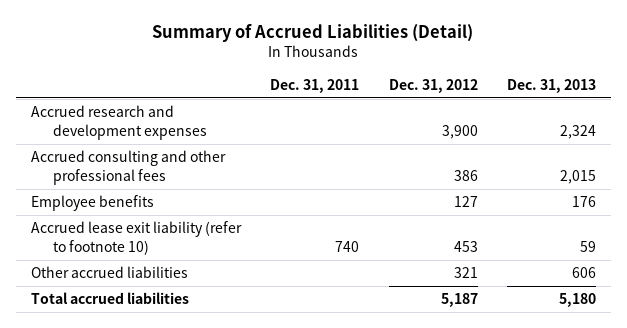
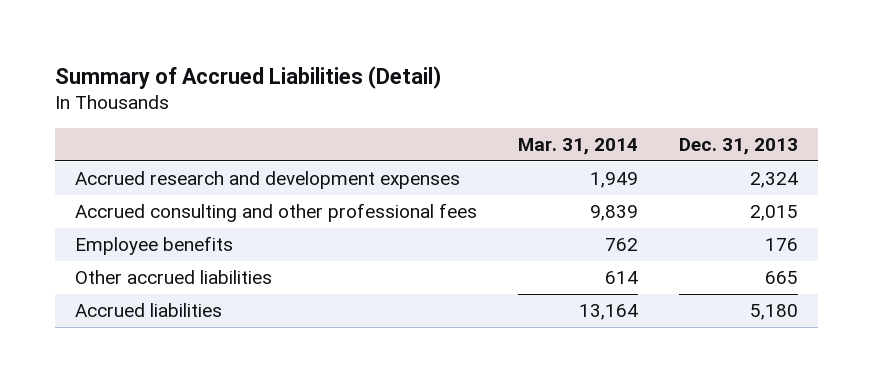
- | Dec. 31, 2011 | Dec. 31, 2012 | Dec. 31, 2013
+ | Mar. 31, 2014 | Dec. 31, 2013
- Accrued lease exit liability (refer to footnote 10) | 740 | 453 | 59
- Other accrued liabilities | | 321 | 606
- Total accrued liabilities | | 5,187 | 5,180
+ Other accrued liabilities | 614 | 665
+ Accrued liabilities | 13,164 | 5,180

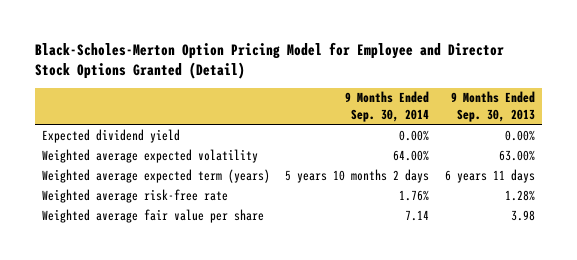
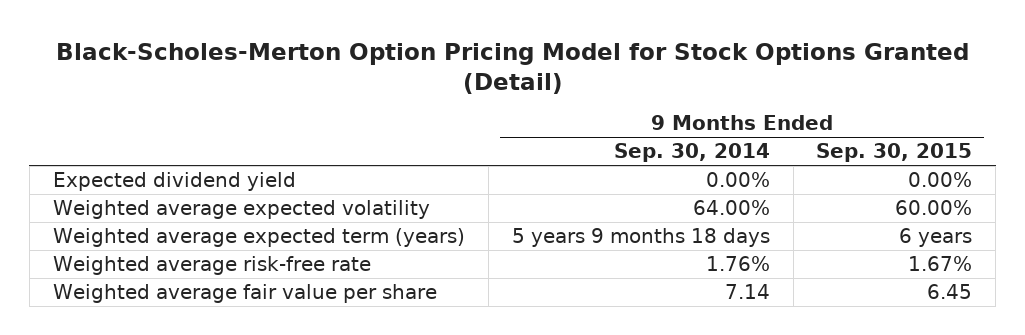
- Black-Scholes-Merton Option Pricing Model for Employee and Director Stock Options Granted (Detail)
+ Black-Scholes-Merton Option Pricing Model for Stock Options Granted (Detail)
- | 9 Months Ended Sep. 30, 2014 | 9 Months Ended Sep. 30, 2013
+ | 9 Months Ended Sep. 30, 2014 | 9 Months Ended Sep. 30, 2015
- Weighted average expected term (years) | 5 years 10 months 2 days | 6 years 11 days
+ Weighted average expected term (years) | 5 years 9 months 18 days | 6 years

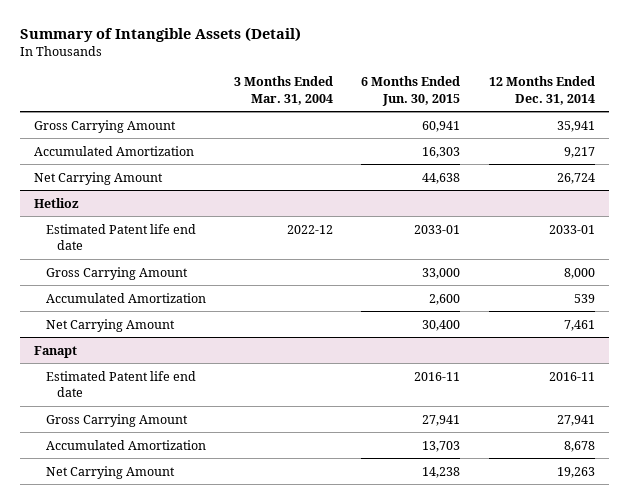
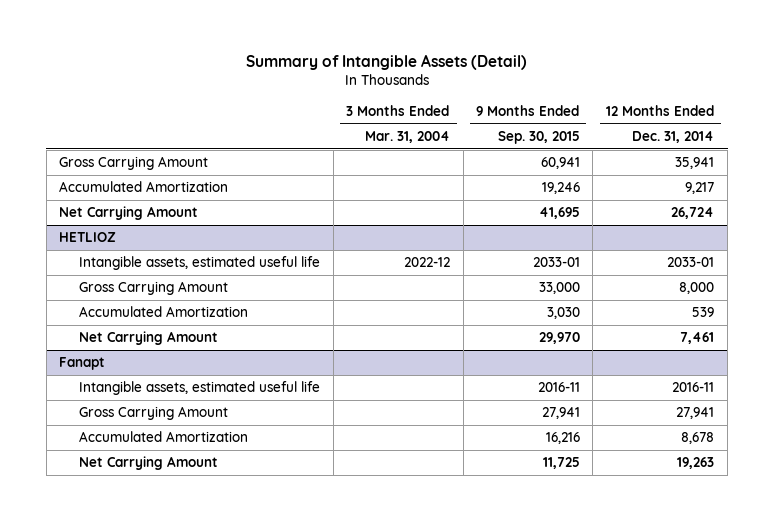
- | 3 Months Ended Mar. 31, 2004 | 6 Months Ended Jun. 30, 2015 | 12 Months Ended Dec. 31, 2014
+ | 3 Months Ended Mar. 31, 2004 | 9 Months Ended Sep. 30, 2015 | 12 Months Ended Dec. 31, 2014
- Hetlioz
- Estimated Patent life end date | 2022-12 | 2033-01 | 2033-01
+ HETLIOZ
+ Intangible assets, estimated useful life | 2022-12 | 2033-01 | 2033-01
@ Fanapt
- Estimated Patent life end date | | 2016-11 | 2016-11
+ Intangible assets, estimated useful life | | 2016-11 | 2016-11

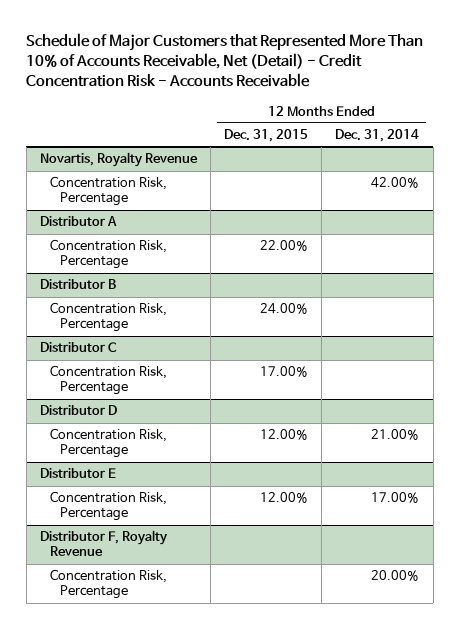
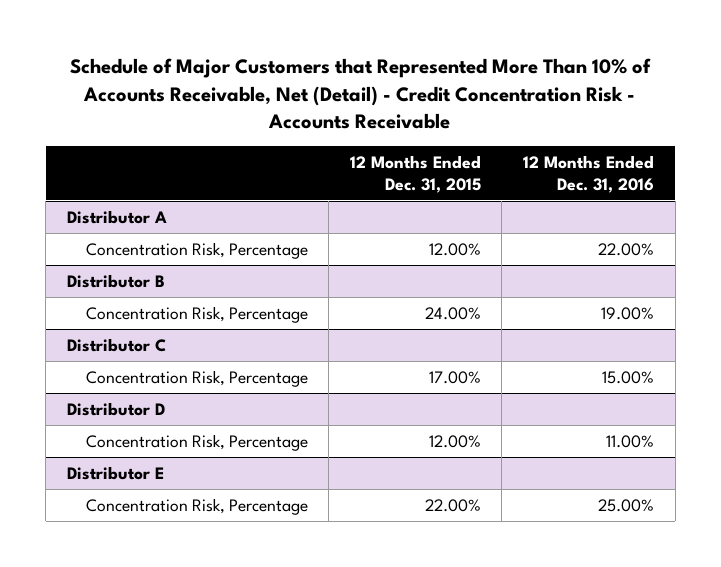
- | 12 Months Ended Dec. 31, 2015 | 12 Months Ended Dec. 31, 2014
+ | 12 Months Ended Dec. 31, 2015 | 12 Months Ended Dec. 31, 2016
- Novartis, Royalty Revenue
- Concentration Risk, Percentage | | 42.00%
@ Distributor A
- Concentration Risk, Percentage | 22.00% |
+ Concentration Risk, Percentage | 12.00% | 22.00%
@ Distributor E
- Concentration Risk, Percentage | 12.00% | 17.00%
- Distributor F, Royalty Revenue
- Concentration Risk, Percentage | | 20.00%
@ Distributor E
+ Concentration Risk, Percentage | 22.00% | 25.00%

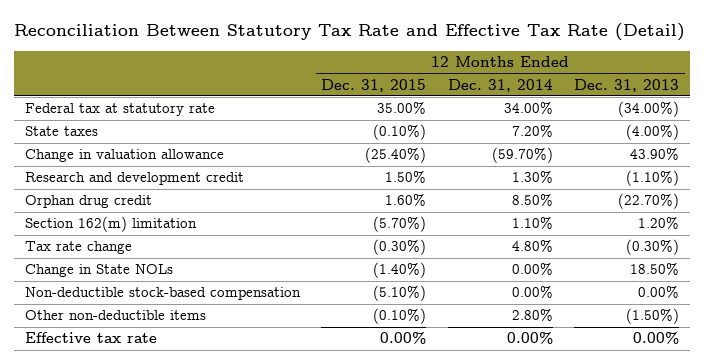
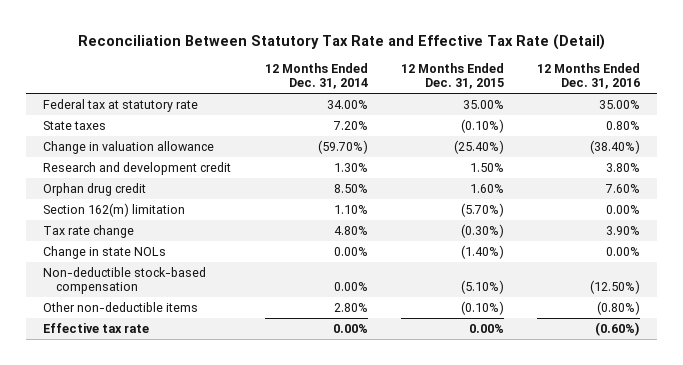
- | 12 Months Ended Dec. 31, 2015 | 12 Months Ended Dec. 31, 2014 | 12 Months Ended Dec. 31, 2013
+ | 12 Months Ended Dec. 31, 2014 | 12 Months Ended Dec. 31, 2015 | 12 Months Ended Dec. 31, 2016
- Change in State NOLs | (1.40%) | 0.00% | 18.50%
+ Change in state NOLs | 0.00% | (1.40%) | 0.00%

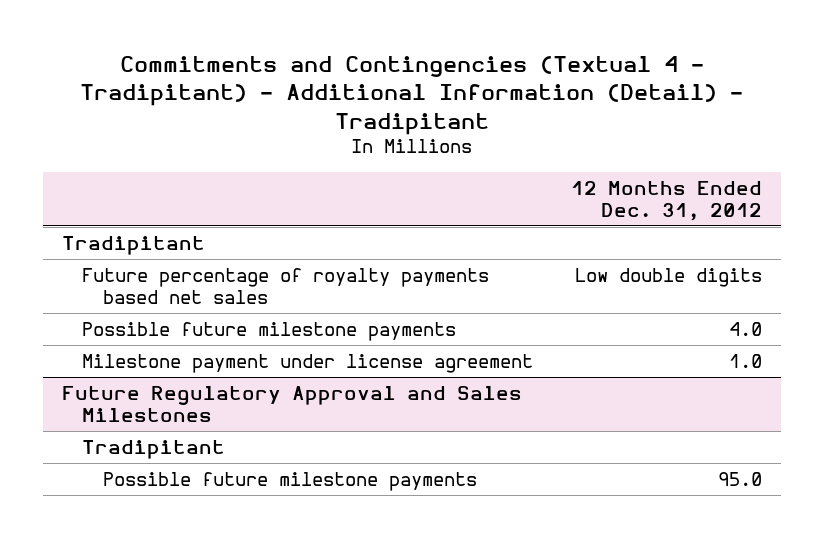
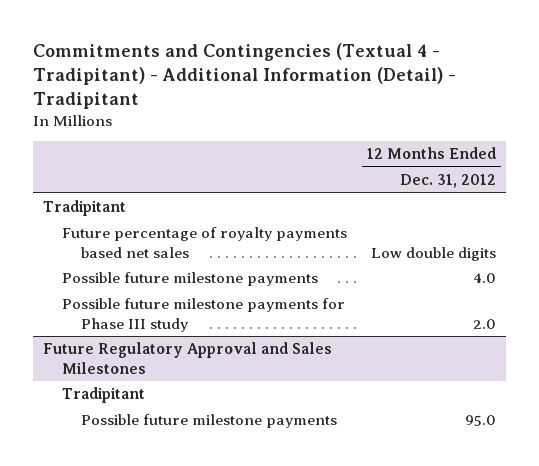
- Milestone payment under license agreement | 1.0
+ Possible future milestone payments for Phase III study | 2.0

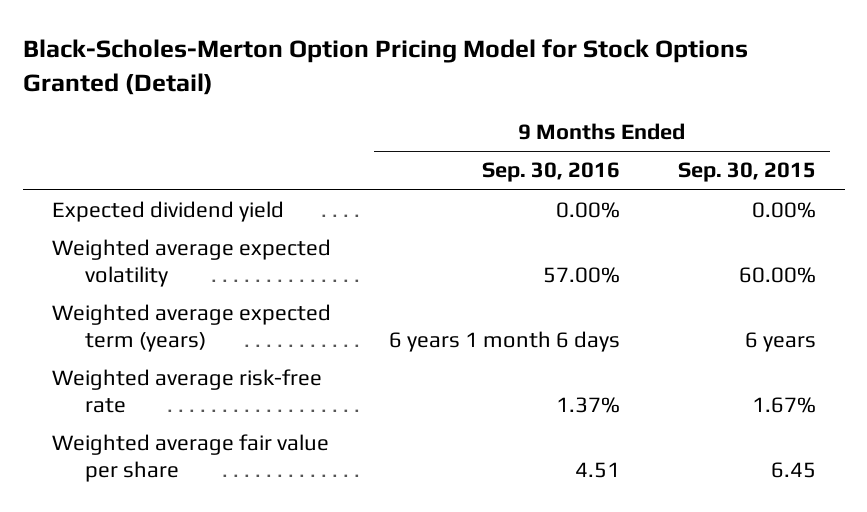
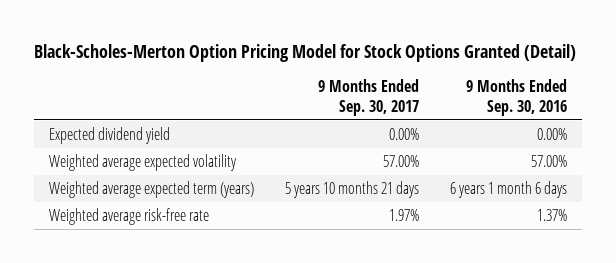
- | 9 Months Ended Sep. 30, 2016 | 9 Months Ended Sep. 30, 2015
+ | 9 Months Ended Sep. 30, 2017 | 9 Months Ended Sep. 30, 2016
- Weighted average fair value per share | 4.51 | 6.45

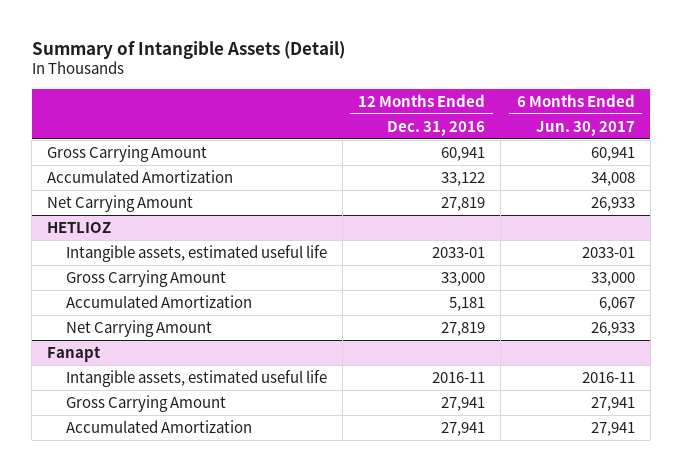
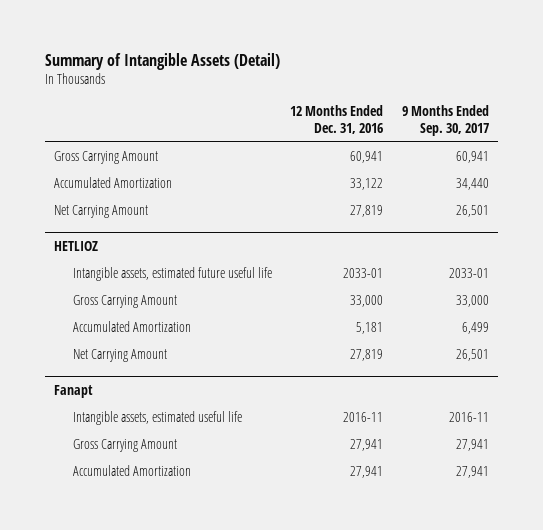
- | 12 Months Ended Dec. 31, 2016 | 6 Months Ended Jun. 30, 2017
+ | 12 Months Ended Dec. 31, 2016 | 9 Months Ended Sep. 30, 2017
@ HETLIOZ
- Intangible assets, estimated useful life | 2033-01 | 2033-01
+ Intangible assets, estimated future useful life | 2033-01 | 2033-01

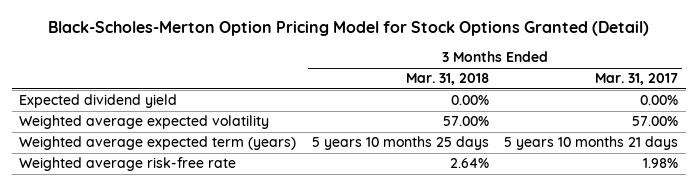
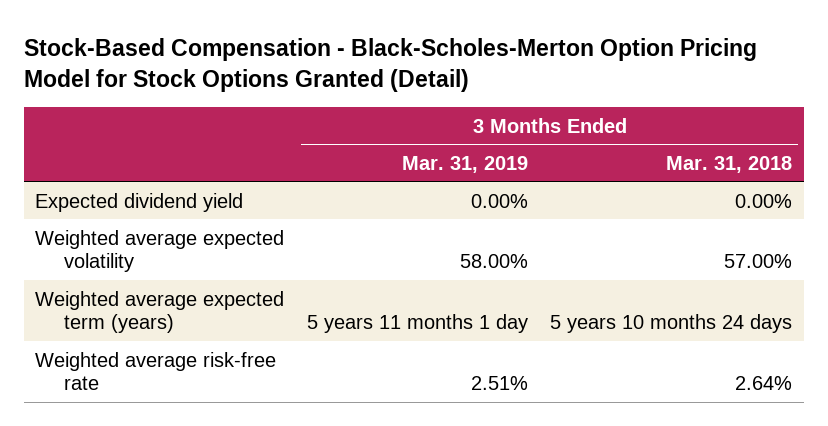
- Black-Scholes-Merton Option Pricing Model for Stock Options Granted (Detail)
+ Stock-Based Compensation - Black-Scholes-Merton Option Pricing Model for Stock Options Granted (Detail)
- | 3 Months Ended Mar. 31, 2018 | 3 Months Ended Mar. 31, 2017
+ | 3 Months Ended Mar. 31, 2019 | 3 Months Ended Mar. 31, 2018
- Weighted average expected term (years) | 5 years 10 months 25 days | 5 years 10 months 21 days
+ Weighted average expected term (years) | 5 years 11 months 1 day | 5 years 10 months 24 days

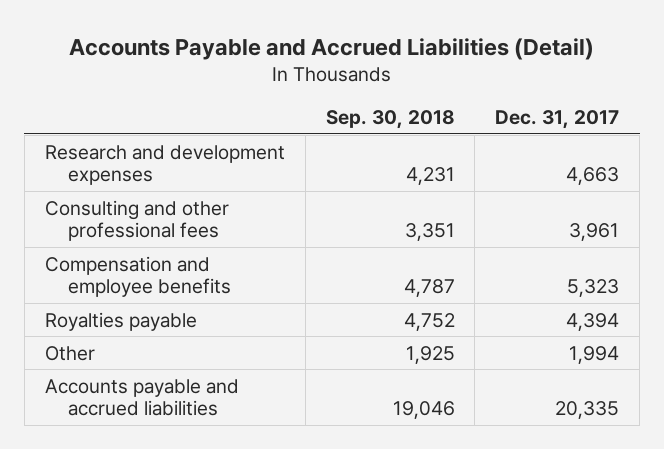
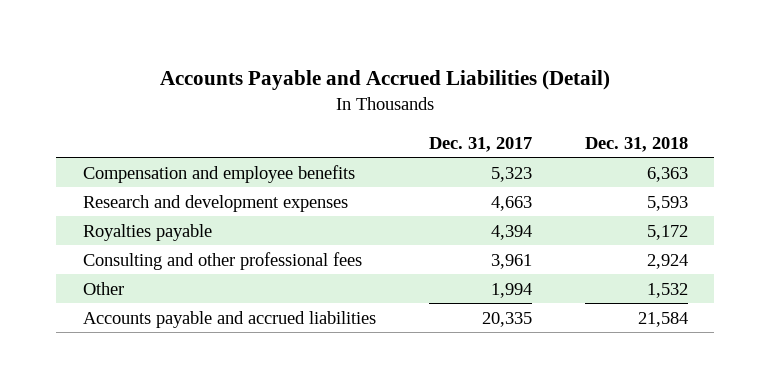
- | Sep. 30, 2018 | Dec. 31, 2017
+ | Dec. 31, 2017 | Dec. 31, 2018
moved down: Research and development expenses | 4,663 | 5,593
moved down: Consulting and other professional fees | 3,961 | 2,924

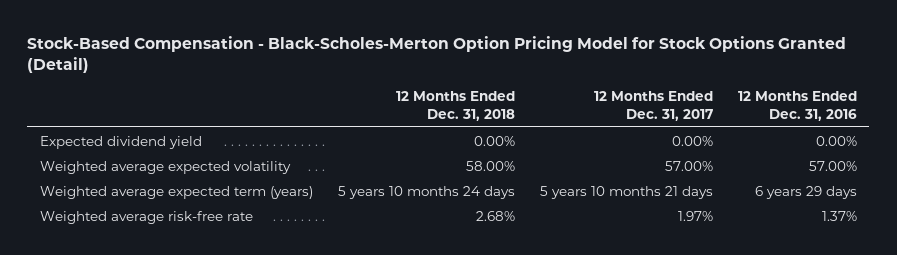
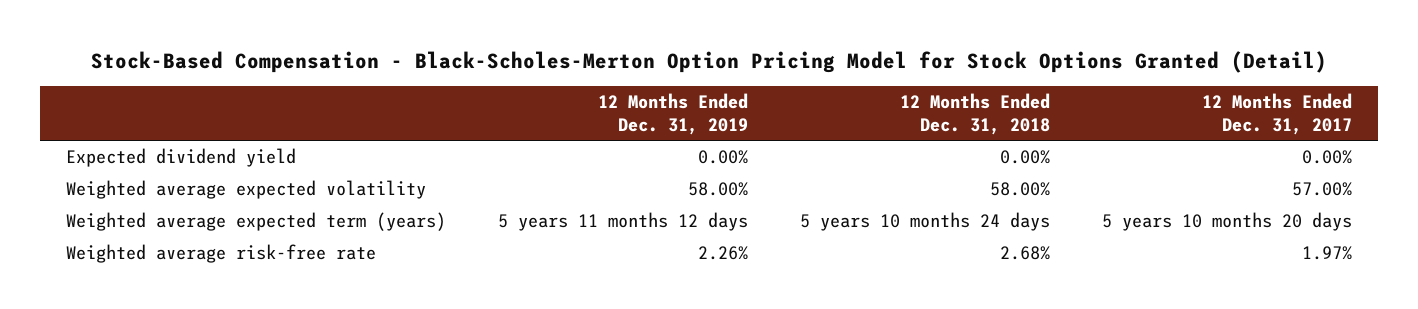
- | 12 Months Ended Dec. 31, 2018 | 12 Months Ended Dec. 31, 2017 | 12 Months Ended Dec. 31, 2016
+ | 12 Months Ended Dec. 31, 2019 | 12 Months Ended Dec. 31, 2018 | 12 Months Ended Dec. 31, 2017
- Weighted average expected term (years) | 5 years 10 months 24 days | 5 years 10 months 21 days | 6 years 29 days
+ Weighted average expected term (years) | 5 years 11 months 12 days | 5 years 10 months 24 days | 5 years 10 months 20 days

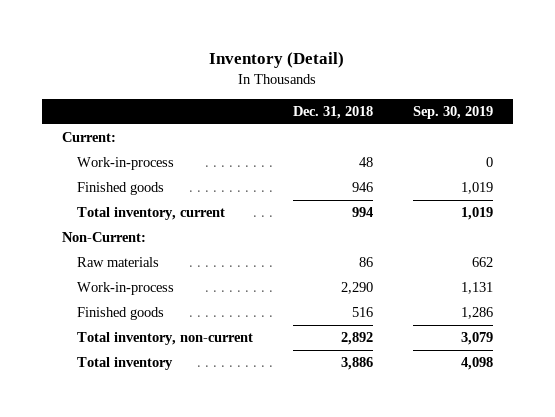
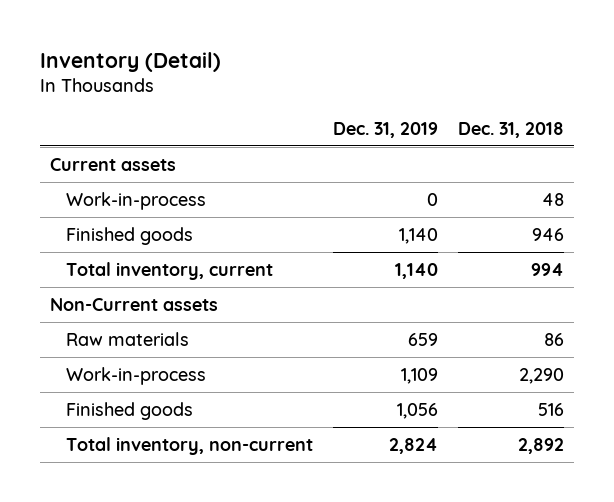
- | Dec. 31, 2018 | Sep. 30, 2019
+ | Dec. 31, 2019 | Dec. 31, 2018
- Current:
+ Current assets
- Non-Current:
+ Non-Current assets
- Total inventory | 3,886 | 4,098

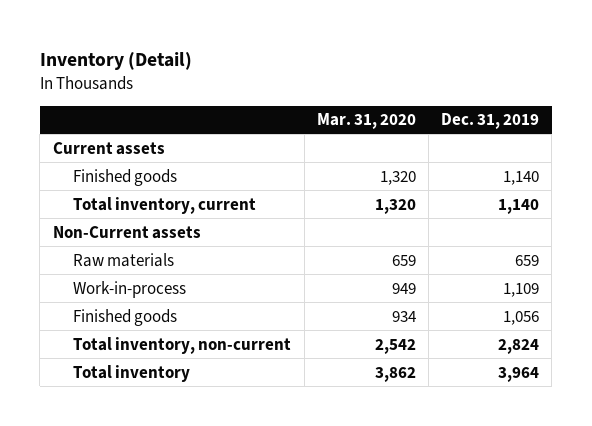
- | Dec. 31, 2019 | Dec. 31, 2018
+ | Mar. 31, 2020 | Dec. 31, 2019
- Work-in-process | 0 | 48
+ Total inventory | 3,862 | 3,964

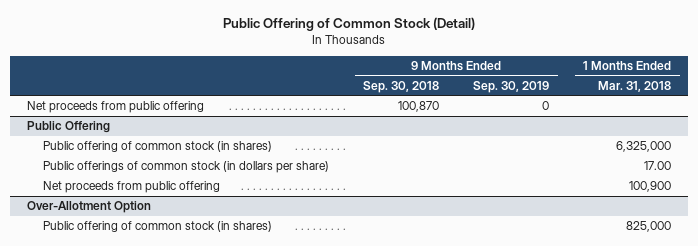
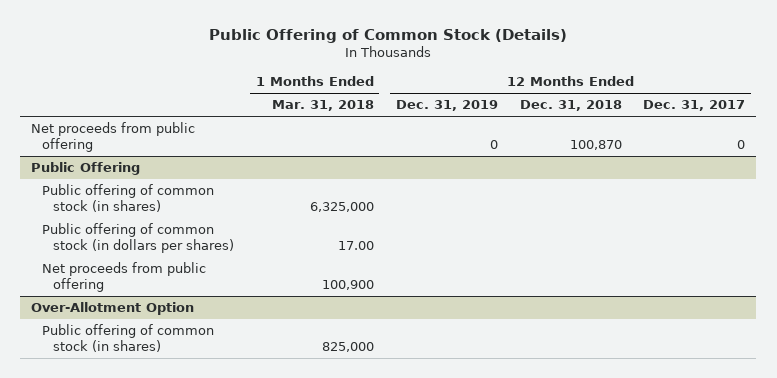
- Public Offering of Common Stock (Detail)
+ Public Offering of Common Stock (Details)
- | 9 Months Ended Sep. 30, 2018 | 9 Months Ended Sep. 30, 2019 | 1 Months Ended Mar. 31, 2018
+ | 1 Months Ended Mar. 31, 2018 | 12 Months Ended Dec. 31, 2019 | 12 Months Ended Dec. 31, 2018 | 12 Months Ended Dec. 31, 2017
@ Public Offering
- Public offerings of common stock (in dollars per share) | | | 17.00
+ Public offering of common stock (in dollars per shares) | 17.00 | | |

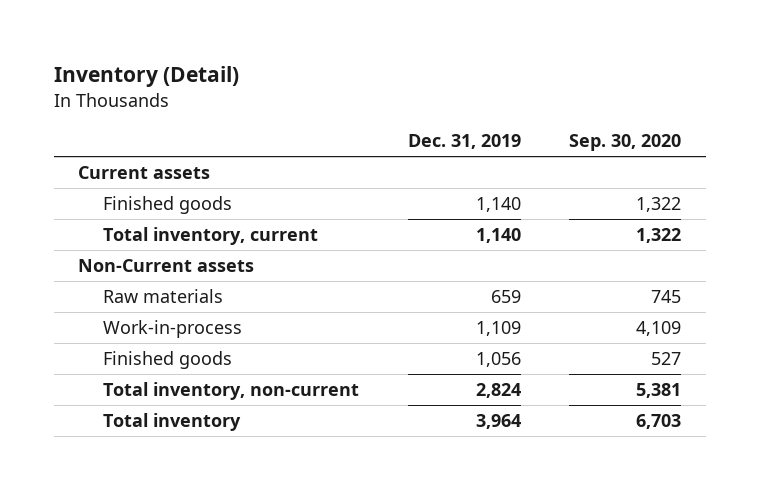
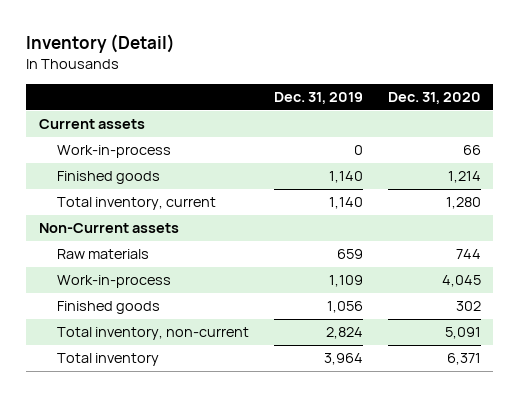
- | Dec. 31, 2019 | Sep. 30, 2020
+ | Dec. 31, 2019 | Dec. 31, 2020
+ Work-in-process | 0 | 66

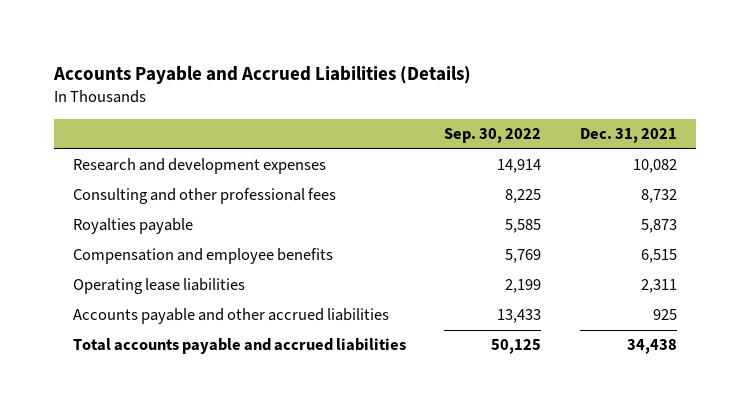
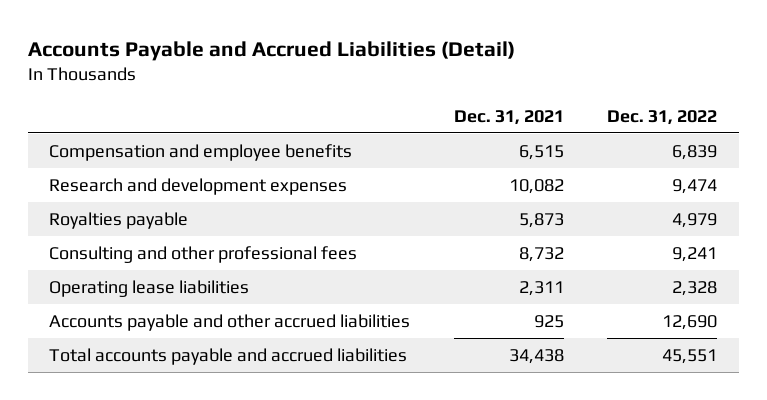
- Accounts Payable and Accrued Liabilities (Details)
+ Accounts Payable and Accrued Liabilities (Detail)
- | Sep. 30, 2022 | Dec. 31, 2021
+ | Dec. 31, 2021 | Dec. 31, 2022
moved up: Compensation and employee benefits | 6,515 | 6,839
moved down: Consulting and other professional fees | 8,732 | 9,241

